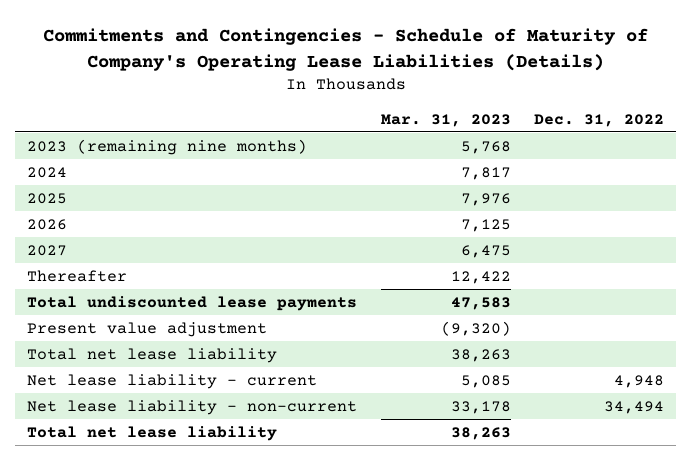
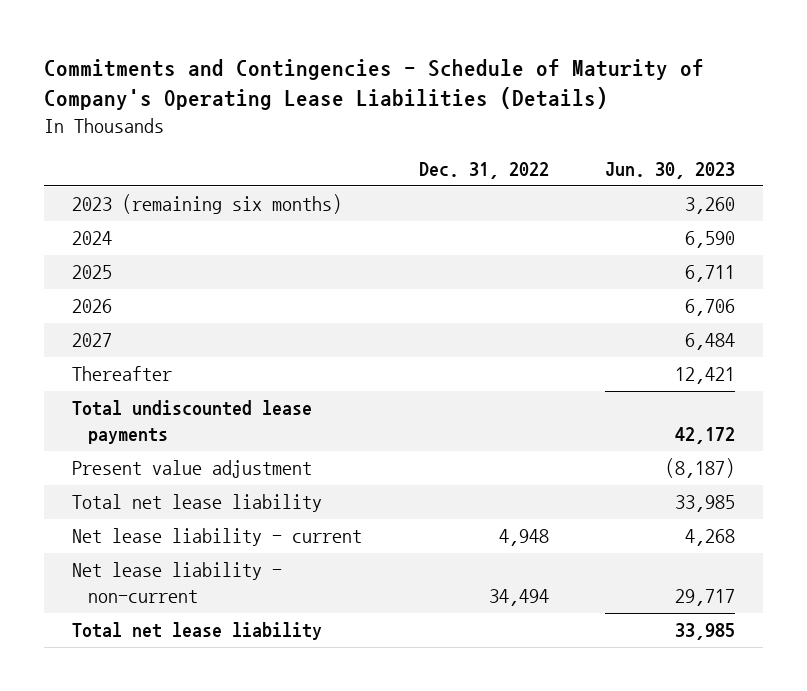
- | Mar. 31, 2023 | Dec. 31, 2022
+ | Dec. 31, 2022 | Jun. 30, 2023
- 2023 (remaining nine months) | 5,768 |
+ 2023 (remaining six months) | | 3,260

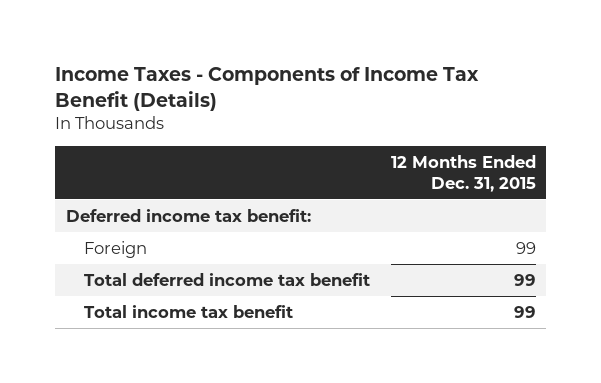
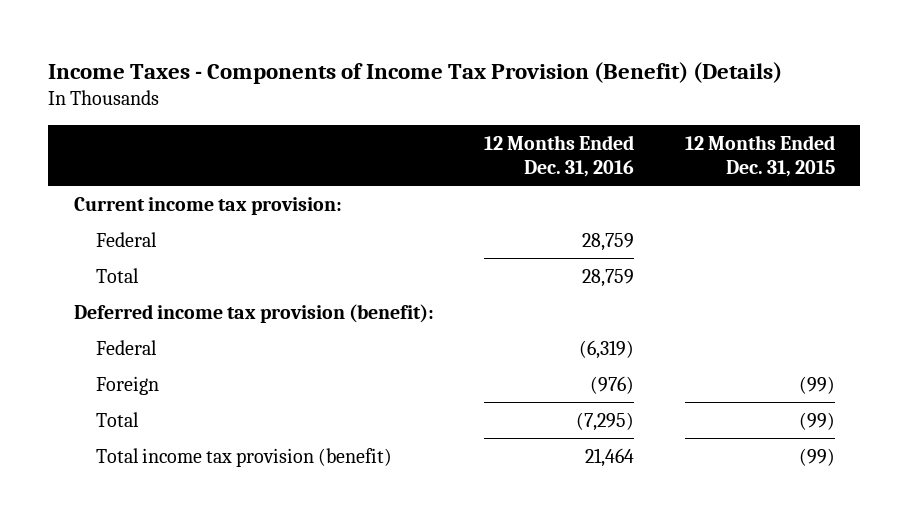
- Income Taxes - Components of Income Tax Benefit (Details)
+ Income Taxes - Components of Income Tax Provision (Benefit) (Details)
- | 12 Months Ended Dec. 31, 2015
+ | 12 Months Ended Dec. 31, 2016 | 12 Months Ended Dec. 31, 2015
- Deferred income tax benefit:
- Foreign | 99
- Total deferred income tax benefit | 99
- Total income tax benefit | 99
+ Current income tax provision:
+ Federal | 28,759 |
+ Total | 28,759 |
+ Deferred income tax provision (benefit):
+ Federal | (6,319) |
+ Foreign | (976) | (99)
+ Total | (7,295) | (99)
+ Total income tax provision (benefit) | 21,464 | (99)

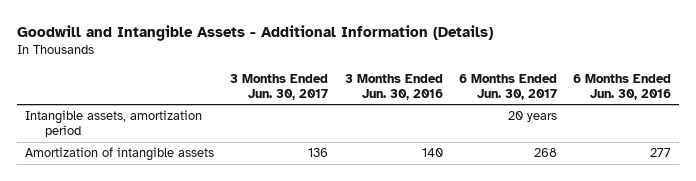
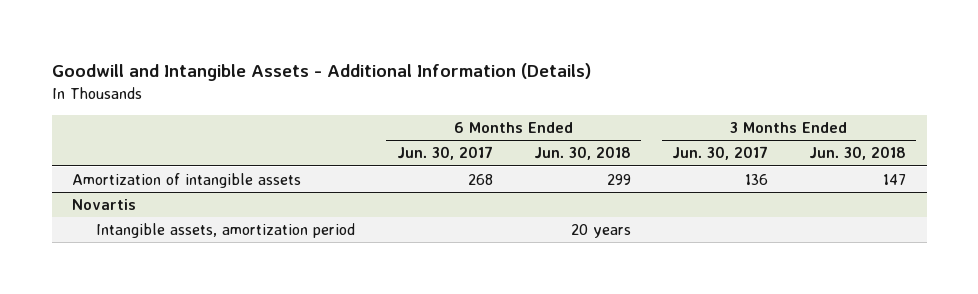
- | 3 Months Ended Jun. 30, 2017 | 3 Months Ended Jun. 30, 2016 | 6 Months Ended Jun. 30, 2017 | 6 Months Ended Jun. 30, 2016
+ | 6 Months Ended Jun. 30, 2017 | 6 Months Ended Jun. 30, 2018 | 3 Months Ended Jun. 30, 2017 | 3 Months Ended Jun. 30, 2018
- Intangible assets, amortization period | | | 20 years |
+ Novartis
+ Intangible assets, amortization period | | 20 years | |

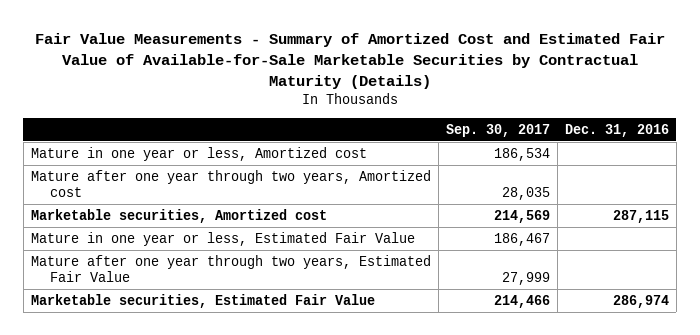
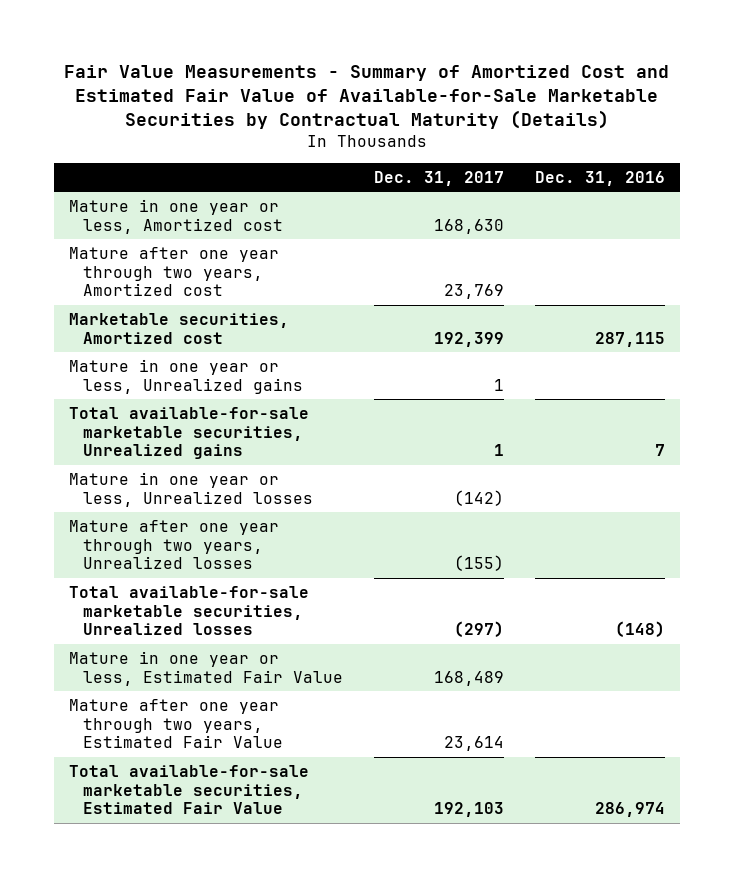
- | Sep. 30, 2017 | Dec. 31, 2016
+ | Dec. 31, 2017 | Dec. 31, 2016
+ Mature in one year or less, Unrealized gains | 1 |
+ Total available-for-sale marketable securities, Unrealized gains | 1 | 7
+ Mature in one year or less, Unrealized losses | (142) |
+ Mature after one year through two years, Unrealized losses | (155) |
+ Total available-for-sale marketable securities, Unrealized losses | (297) | (148)
- Marketable securities, Estimated Fair Value | 214,466 | 286,974
+ Total available-for-sale marketable securities, Estimated Fair Value | 192,103 | 286,974

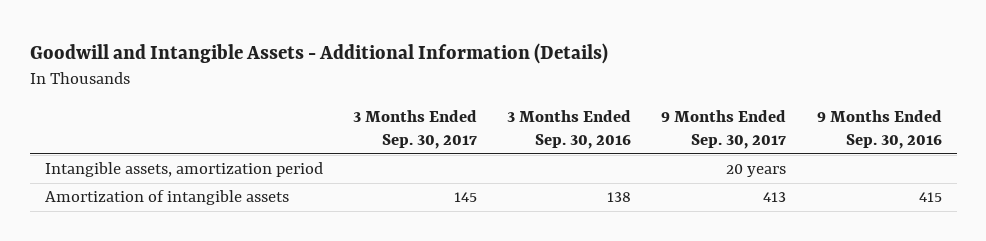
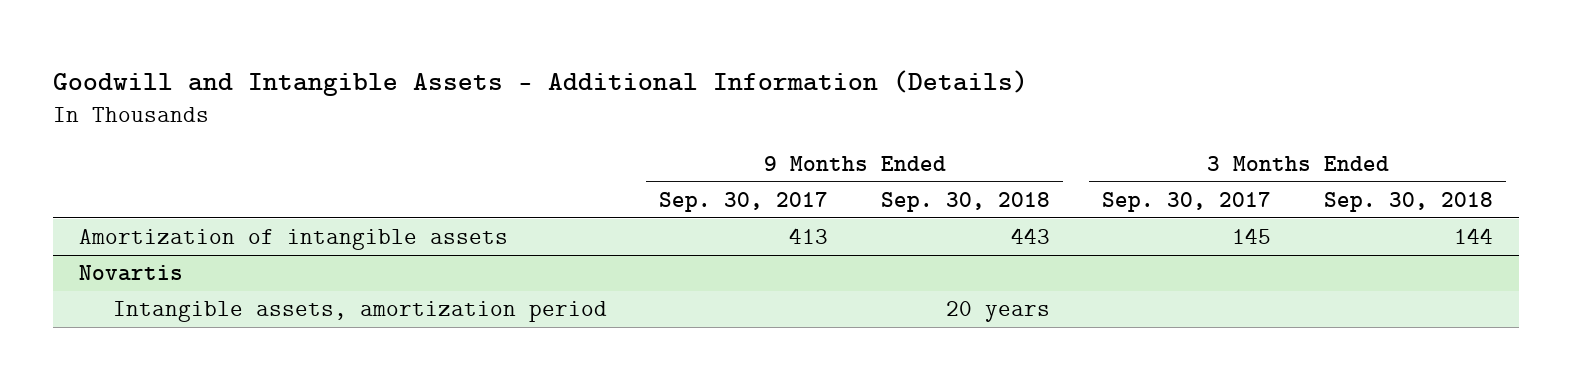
- | 3 Months Ended Sep. 30, 2017 | 3 Months Ended Sep. 30, 2016 | 9 Months Ended Sep. 30, 2017 | 9 Months Ended Sep. 30, 2016
+ | 9 Months Ended Sep. 30, 2017 | 9 Months Ended Sep. 30, 2018 | 3 Months Ended Sep. 30, 2017 | 3 Months Ended Sep. 30, 2018
- Intangible assets, amortization period | | | 20 years |
+ Novartis
+ Intangible assets, amortization period | | 20 years | |

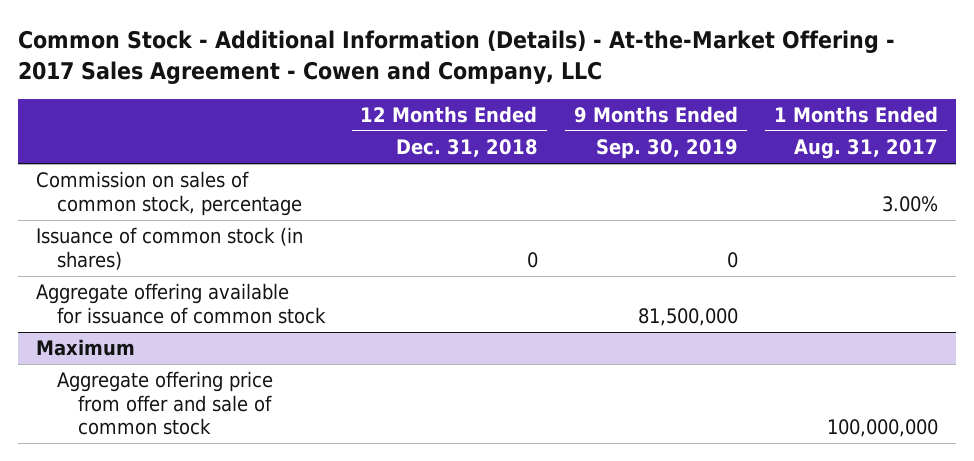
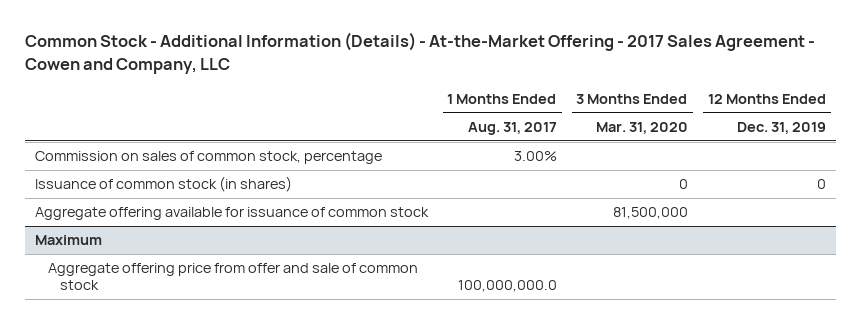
- | 12 Months Ended Dec. 31, 2018 | 9 Months Ended Sep. 30, 2019 | 1 Months Ended Aug. 31, 2017
+ | 1 Months Ended Aug. 31, 2017 | 3 Months Ended Mar. 31, 2020 | 12 Months Ended Dec. 31, 2019
@ Maximum
- Aggregate offering price from offer and sale of common stock | | | 100,000,000
+ Aggregate offering price from offer and sale of common stock | 100,000,000.0 | |

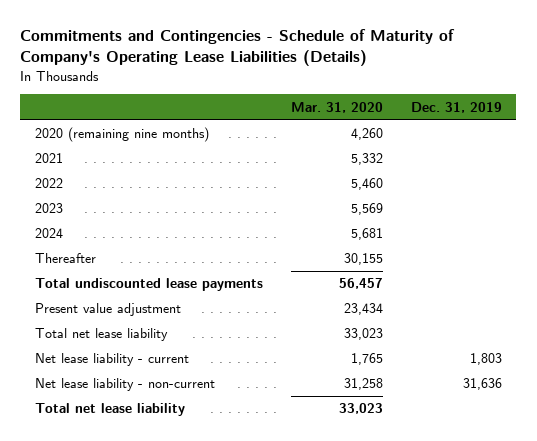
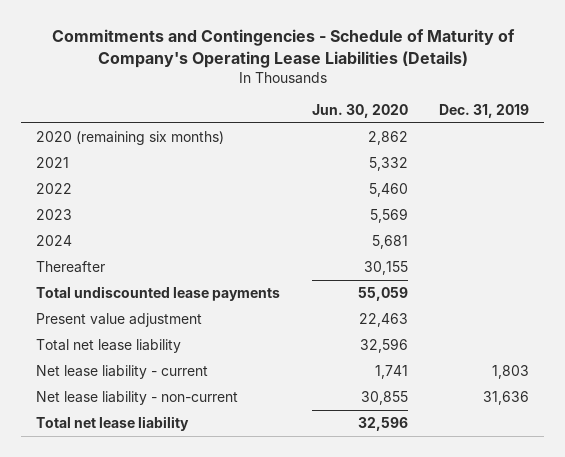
- | Mar. 31, 2020 | Dec. 31, 2019
+ | Jun. 30, 2020 | Dec. 31, 2019
- 2020 (remaining nine months) | 4,260 |
+ 2020 (remaining six months) | 2,862 |

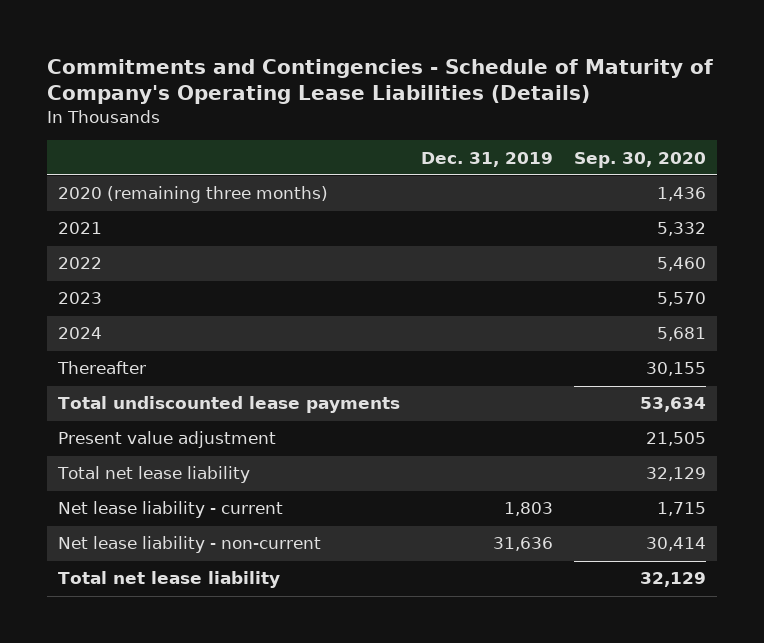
- | Jun. 30, 2020 | Dec. 31, 2019
+ | Dec. 31, 2019 | Sep. 30, 2020
- 2020 (remaining six months) | 2,862 |
+ 2020 (remaining three months) | | 1,436

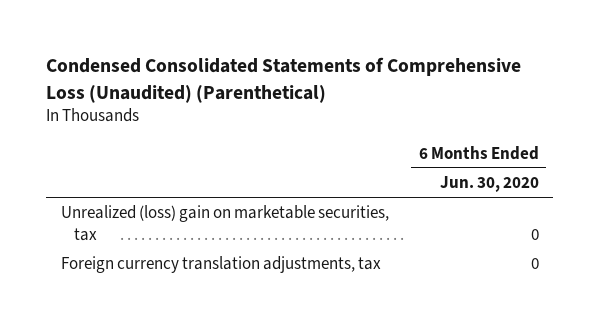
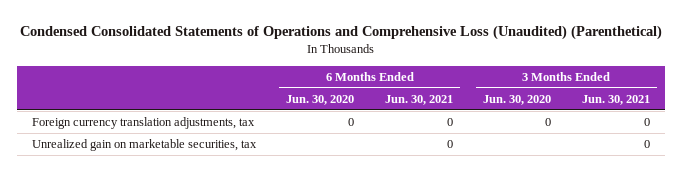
- Condensed Consolidated Statements of Comprehensive Loss (Unaudited) (Parenthetical)
+ Condensed Consolidated Statements of Operations and Comprehensive Loss (Unaudited) (Parenthetical)
- | 6 Months Ended Jun. 30, 2020
+ | 6 Months Ended Jun. 30, 2020 | 6 Months Ended Jun. 30, 2021 | 3 Months Ended Jun. 30, 2020 | 3 Months Ended Jun. 30, 2021
- Unrealized (loss) gain on marketable securities, tax | 0
+ Unrealized gain on marketable securities, tax | | 0 | | 0

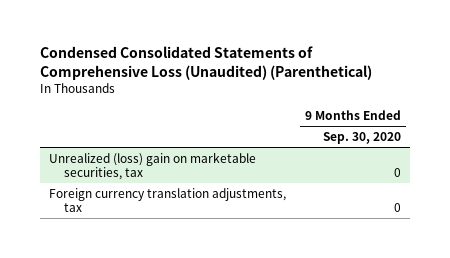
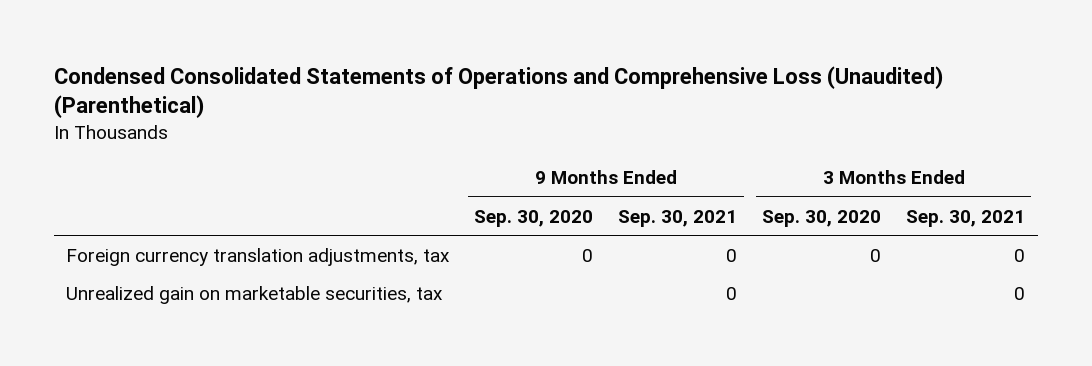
- Condensed Consolidated Statements of Comprehensive Loss (Unaudited) (Parenthetical)
+ Condensed Consolidated Statements of Operations and Comprehensive Loss (Unaudited) (Parenthetical)
- | 9 Months Ended Sep. 30, 2020
+ | 9 Months Ended Sep. 30, 2020 | 9 Months Ended Sep. 30, 2021 | 3 Months Ended Sep. 30, 2020 | 3 Months Ended Sep. 30, 2021
- Unrealized (loss) gain on marketable securities, tax | 0
+ Unrealized gain on marketable securities, tax | | 0 | | 0

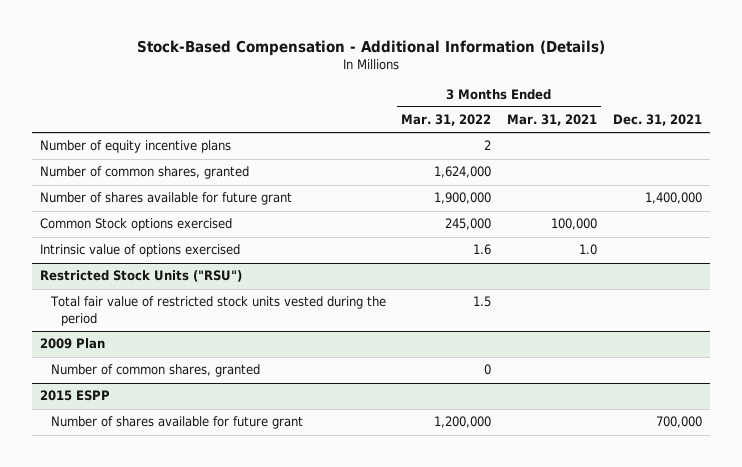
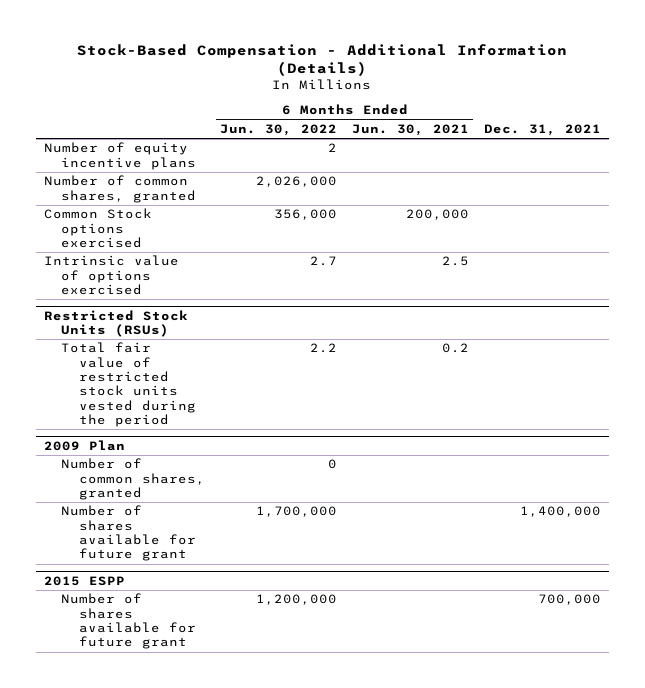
- | 3 Months Ended Mar. 31, 2022 | 3 Months Ended Mar. 31, 2021 | Dec. 31, 2021
+ | 6 Months Ended Jun. 30, 2022 | 6 Months Ended Jun. 30, 2021 | Dec. 31, 2021
- Number of shares available for future grant | 1,900,000 | | 1,400,000
- Restricted Stock Units ("RSU")
+ Restricted Stock Units (RSUs)
@ 2009 Plan
+ Number of shares available for future grant | 1,700,000 | | 1,400,000

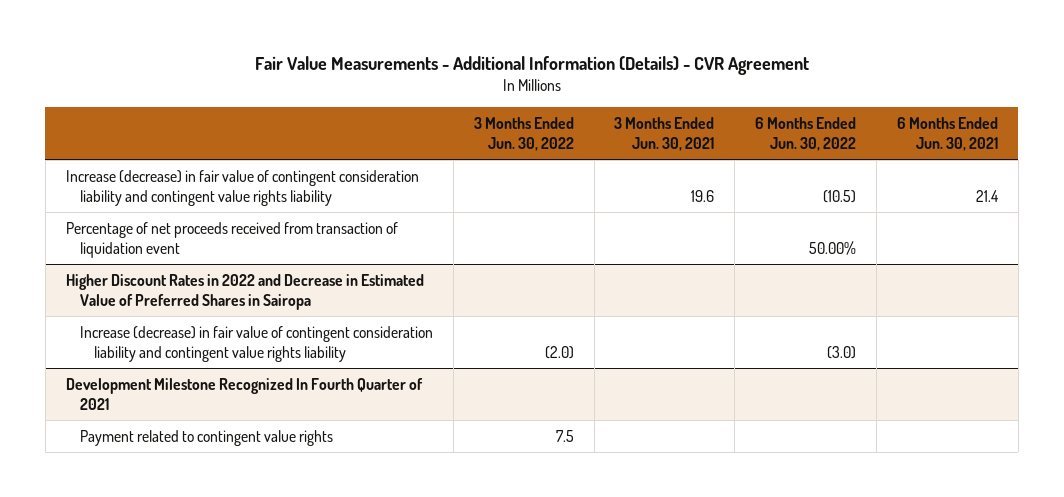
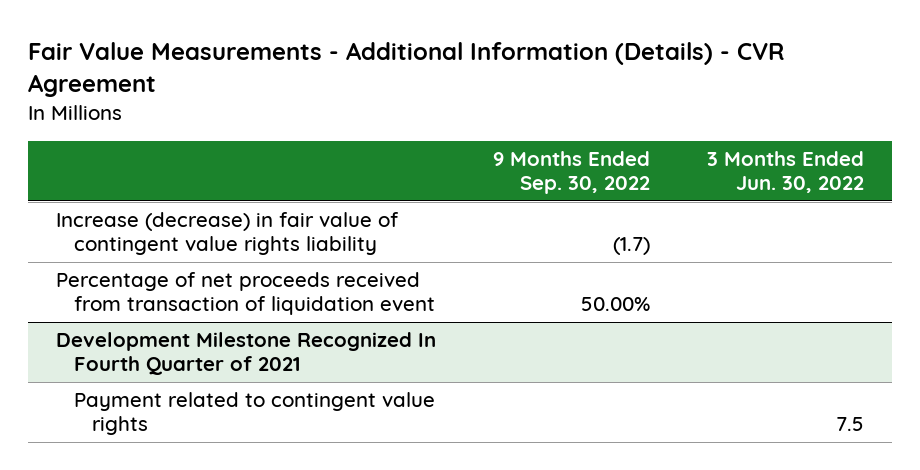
- | 3 Months Ended Jun. 30, 2022 | 3 Months Ended Jun. 30, 2021 | 6 Months Ended Jun. 30, 2022 | 6 Months Ended Jun. 30, 2021
+ | 9 Months Ended Sep. 30, 2022 | 3 Months Ended Jun. 30, 2022
- Increase (decrease) in fair value of contingent consideration liability and contingent value rights liability | | 19.6 | (10.5) | 21.4
+ Increase (decrease) in fair value of contingent value rights liability | (1.7) |
- Higher Discount Rates in 2022 and Decrease in Estimated Value of Preferred Shares in Sairopa
- Increase (decrease) in fair value of contingent consideration liability and contingent value rights liability | (2.0) | | (3.0) |

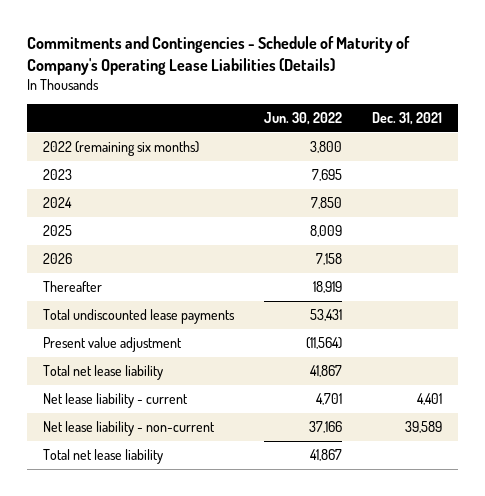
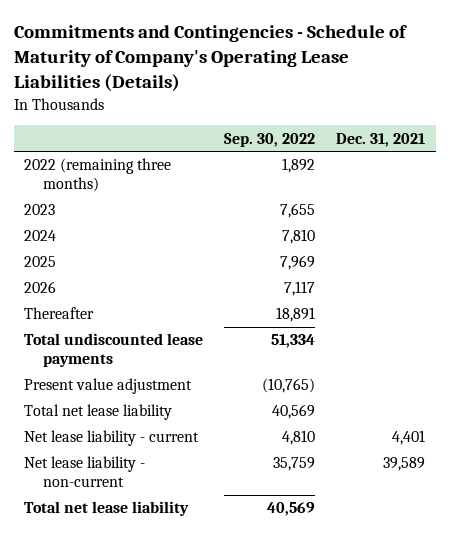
- | Jun. 30, 2022 | Dec. 31, 2021
+ | Sep. 30, 2022 | Dec. 31, 2021
- 2022 (remaining six months) | 3,800 |
+ 2022 (remaining three months) | 1,892 |

